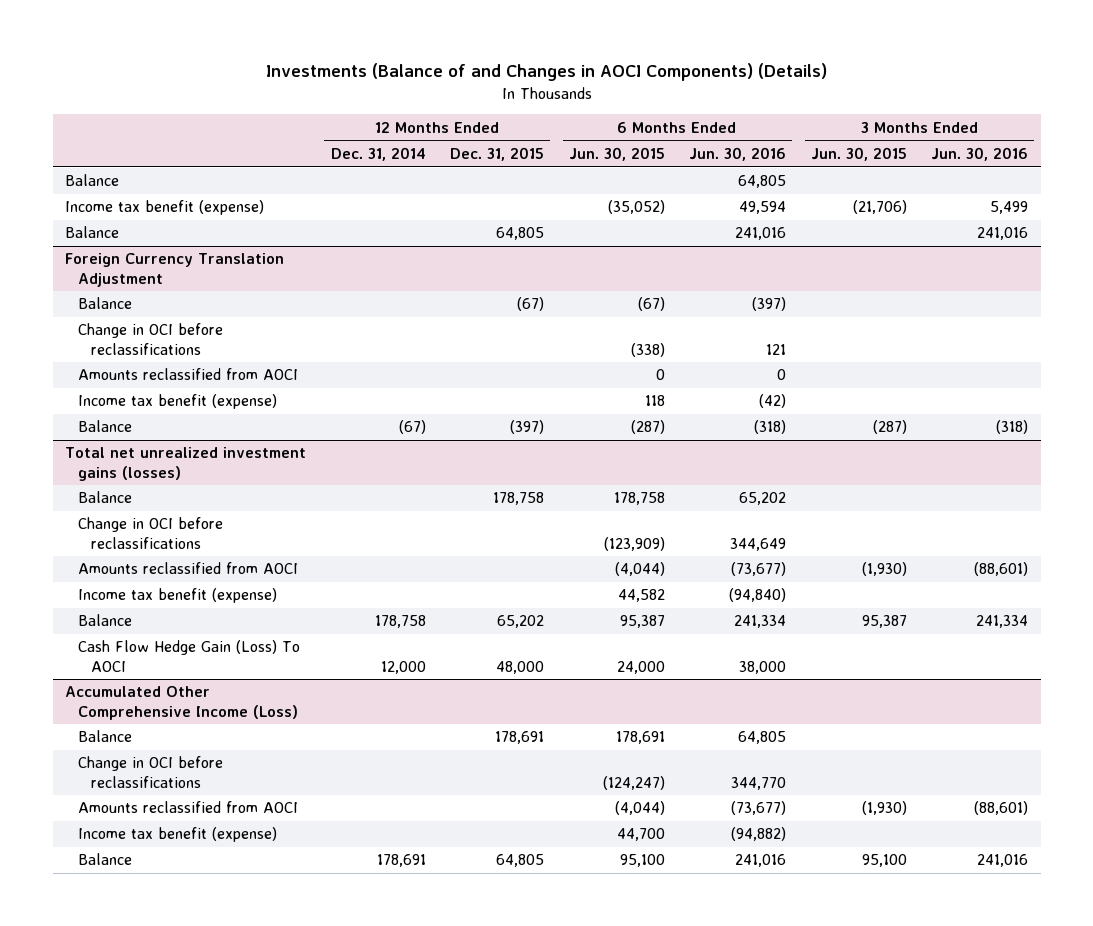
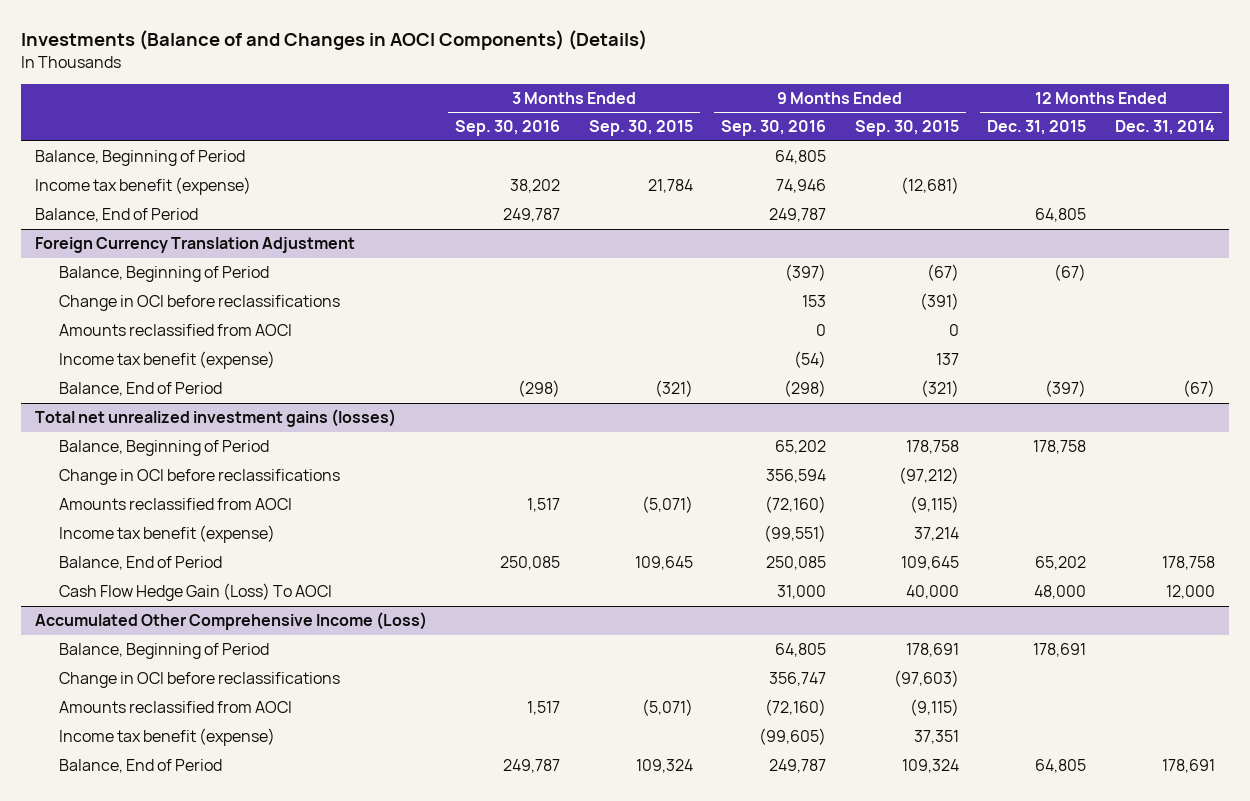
- | 12 Months Ended Dec. 31, 2014 | 12 Months Ended Dec. 31, 2015 | 6 Months Ended Jun. 30, 2015 | 6 Months Ended Jun. 30, 2016 | 3 Months Ended Jun. 30, 2015 | 3 Months Ended Jun. 30, 2016
+ | 3 Months Ended Sep. 30, 2016 | 3 Months Ended Sep. 30, 2015 | 9 Months Ended Sep. 30, 2016 | 9 Months Ended Sep. 30, 2015 | 12 Months Ended Dec. 31, 2015 | 12 Months Ended Dec. 31, 2014
- Balance | | | | 64,805 | |
+ Balance, Beginning of Period | | | 64,805 | | |
- Balance | | 64,805 | | 241,016 | | 241,016
+ Balance, End of Period | 249,787 | | 249,787 | | 64,805 |
@ Foreign Currency Translation Adjustment
- Balance | | (67) | (67) | (397) | |
+ Balance, Beginning of Period | | | (397) | (67) | (67) |
- Balance | (67) | (397) | (287) | (318) | (287) | (318)
+ Balance, End of Period | (298) | (321) | (298) | (321) | (397) | (67)
@ Total net unrealized investment gains (losses)
- Balance | | 178,758 | 178,758 | 65,202 | |
+ Balance, Beginning of Period | | | 65,202 | 178,758 | 178,758 |
- Balance | 178,758 | 65,202 | 95,387 | 241,334 | 95,387 | 241,334
+ Balance, End of Period | 250,085 | 109,645 | 250,085 | 109,645 | 65,202 | 178,758
@ Accumulated Other Comprehensive Income (Loss)
- Balance | | 178,691 | 178,691 | 64,805 | |
+ Balance, Beginning of Period | | | 64,805 | 178,691 | 178,691 |
- Balance | 178,691 | 64,805 | 95,100 | 241,016 | 95,100 | 241,016
+ Balance, End of Period | 249,787 | 109,324 | 249,787 | 109,324 | 64,805 | 178,691

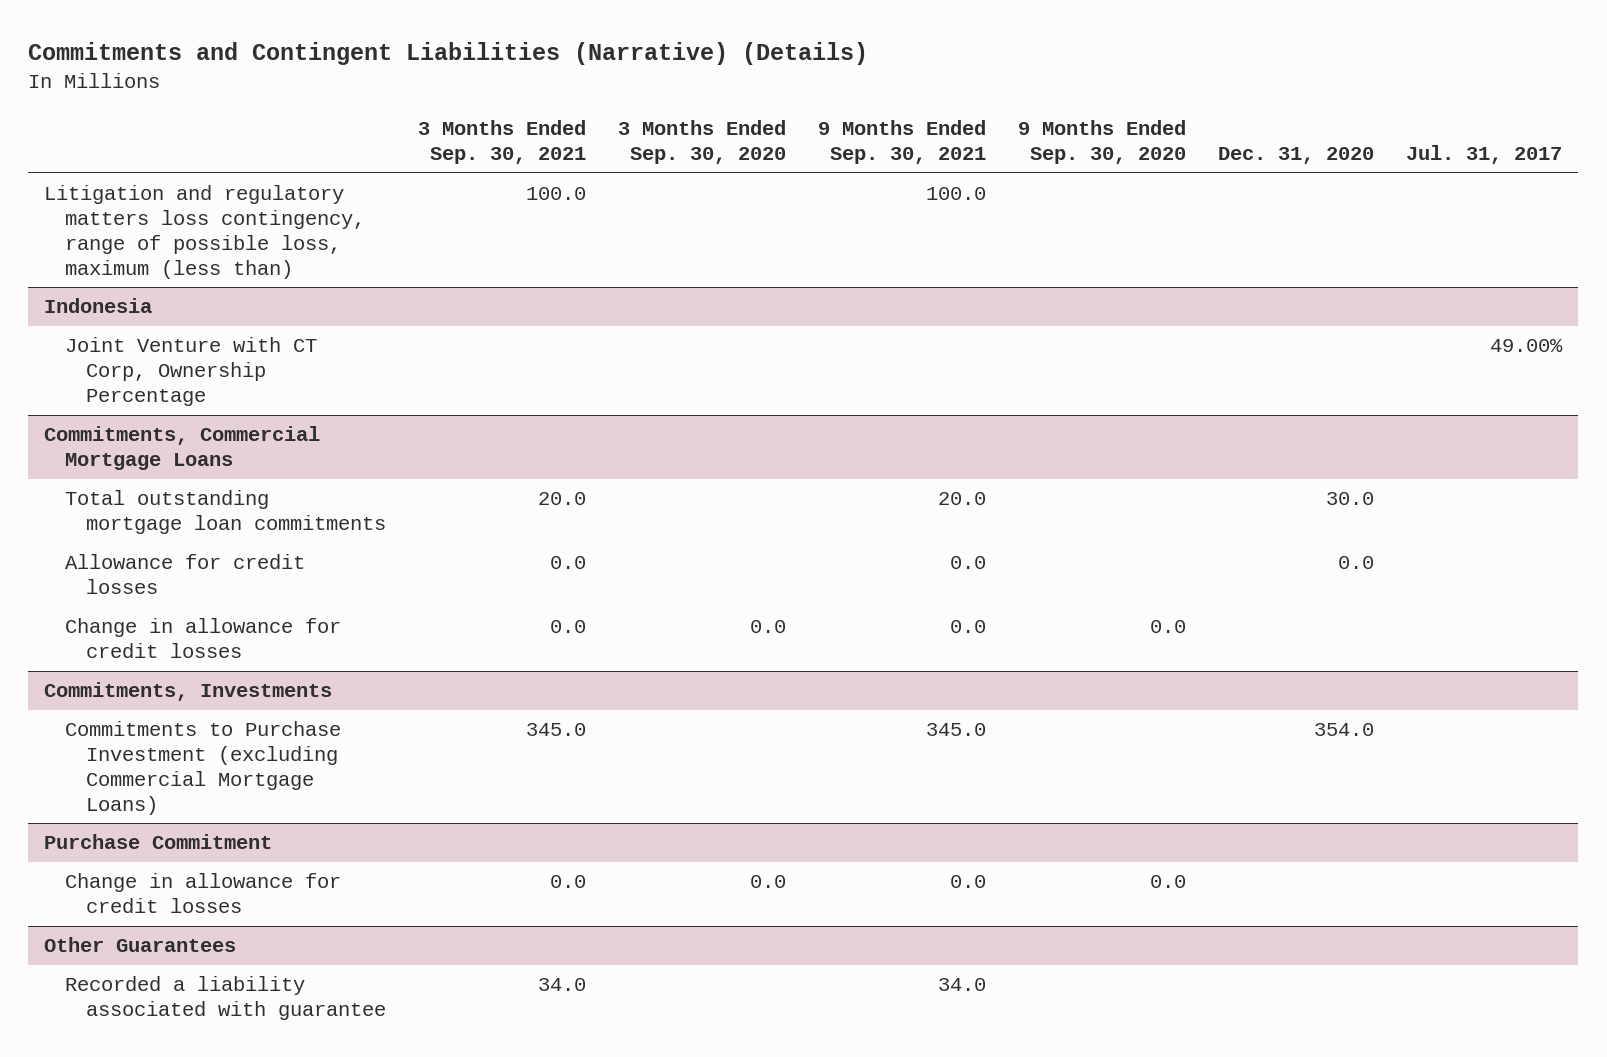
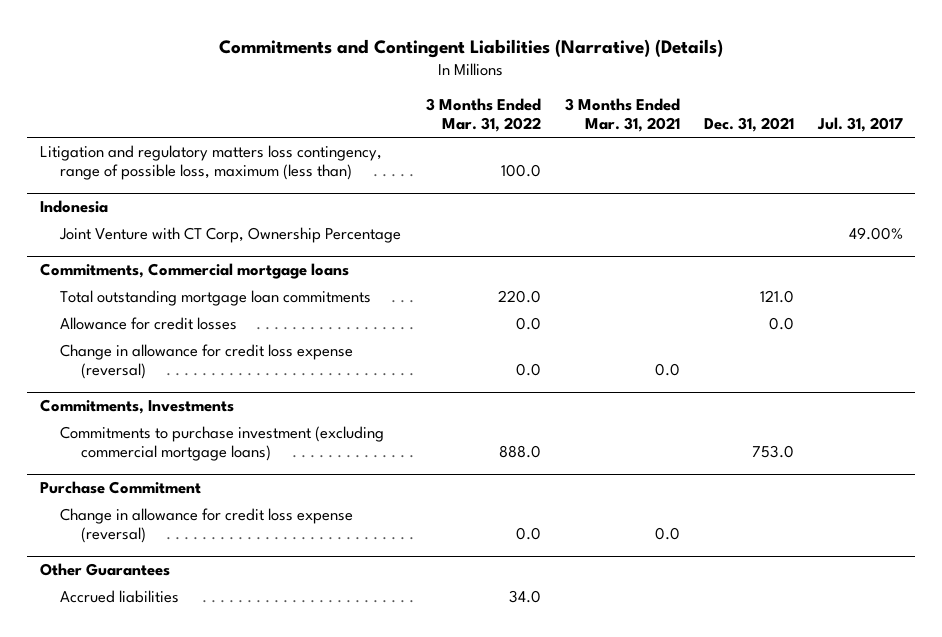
- | 3 Months Ended Sep. 30, 2021 | 3 Months Ended Sep. 30, 2020 | 9 Months Ended Sep. 30, 2021 | 9 Months Ended Sep. 30, 2020 | Dec. 31, 2020 | Jul. 31, 2017
+ | 3 Months Ended Mar. 31, 2022 | 3 Months Ended Mar. 31, 2021 | Dec. 31, 2021 | Jul. 31, 2017
- Commitments, Commercial Mortgage Loans
+ Commitments, Commercial mortgage loans
- Change in allowance for credit losses | 0.0 | 0.0 | 0.0 | 0.0 | |
+ Change in allowance for credit loss expense (reversal) | 0.0 | 0.0 | |
@ Commitments, Investments
- Commitments to Purchase Investment (excluding Commercial Mortgage Loans) | 345.0 | | 345.0 | | 354.0 |
+ Commitments to purchase investment (excluding commercial mortgage loans) | 888.0 | | 753.0 |
@ Purchase Commitment
- Change in allowance for credit losses | 0.0 | 0.0 | 0.0 | 0.0 | |
+ Change in allowance for credit loss expense (reversal) | 0.0 | 0.0 | |
@ Other Guarantees
- Recorded a liability associated with guarantee | 34.0 | | 34.0 | | |
+ Accrued liabilities | 34.0 | | |

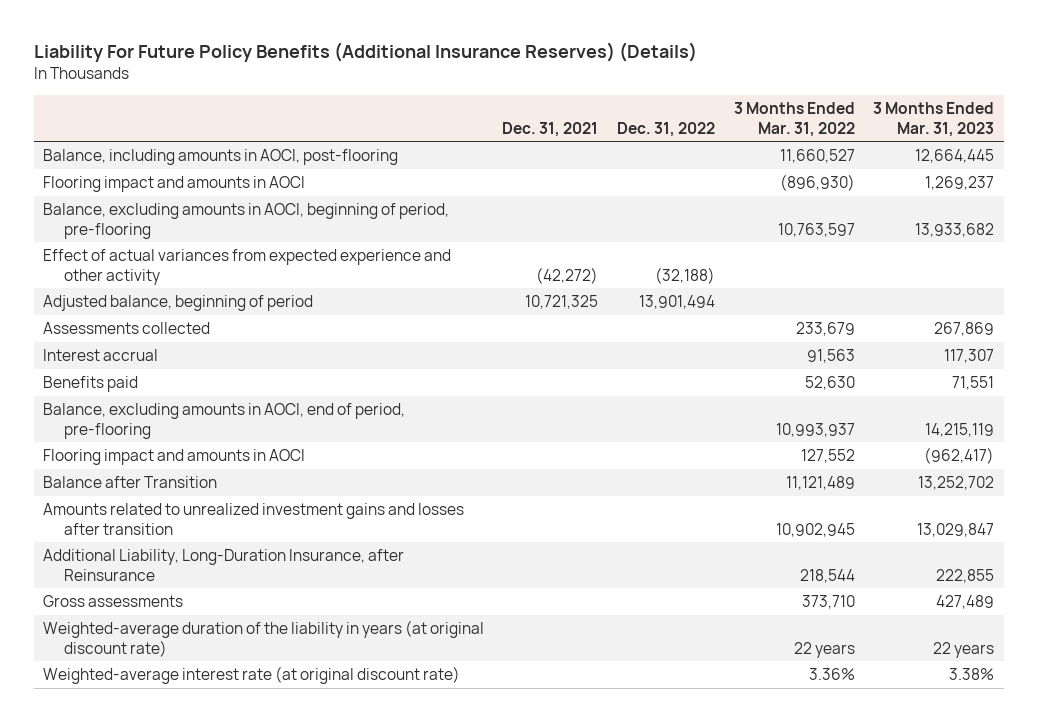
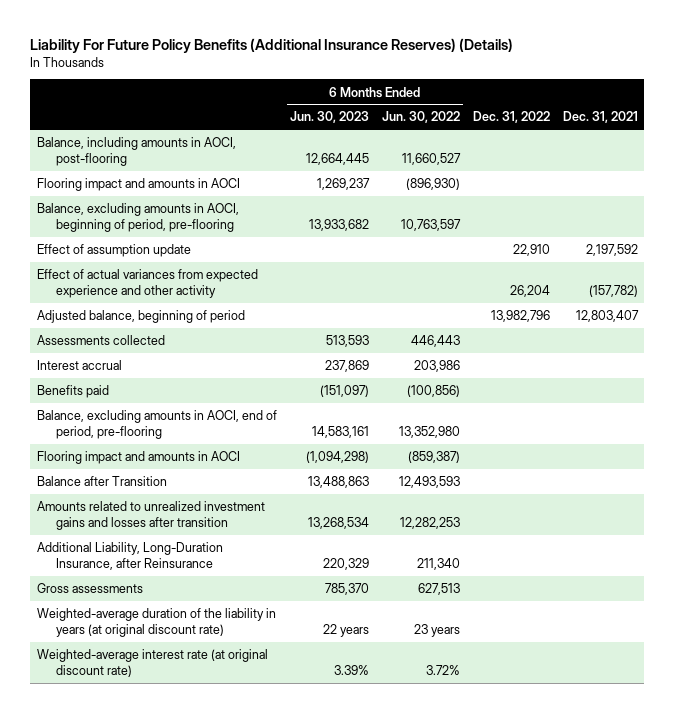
- | Dec. 31, 2021 | Dec. 31, 2022 | 3 Months Ended Mar. 31, 2022 | 3 Months Ended Mar. 31, 2023
+ | 6 Months Ended Jun. 30, 2023 | 6 Months Ended Jun. 30, 2022 | Dec. 31, 2022 | Dec. 31, 2021
- Effect of actual variances from expected experience and other activity | (42,272) | (32,188) | |
- Adjusted balance, beginning of period | 10,721,325 | 13,901,494 | |
+ Effect of assumption update | | | 22,910 | 2,197,592
+ Effect of actual variances from expected experience and other activity | | | 26,204 | (157,782)
+ Adjusted balance, beginning of period | | | 13,982,796 | 12,803,407

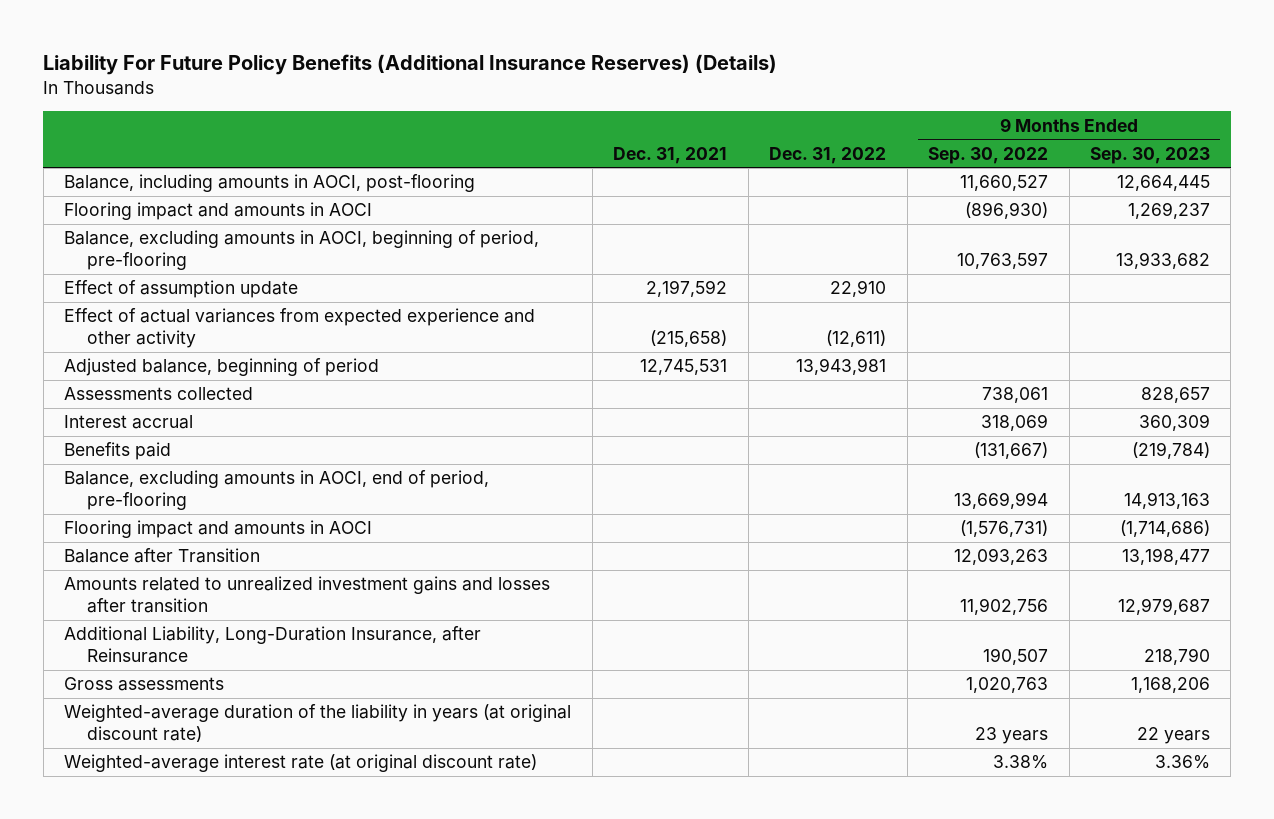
- | 6 Months Ended Jun. 30, 2023 | 6 Months Ended Jun. 30, 2022 | Dec. 31, 2022 | Dec. 31, 2021
+ | Dec. 31, 2021 | Dec. 31, 2022 | 9 Months Ended Sep. 30, 2022 | 9 Months Ended Sep. 30, 2023
- Effect of actual variances from expected experience and other activity | | | 26,204 | (157,782)
- Adjusted balance, beginning of period | | | 13,982,796 | 12,803,407
+ Effect of actual variances from expected experience and other activity | (215,658) | (12,611) | |
+ Adjusted balance, beginning of period | 12,745,531 | 13,943,981 | |

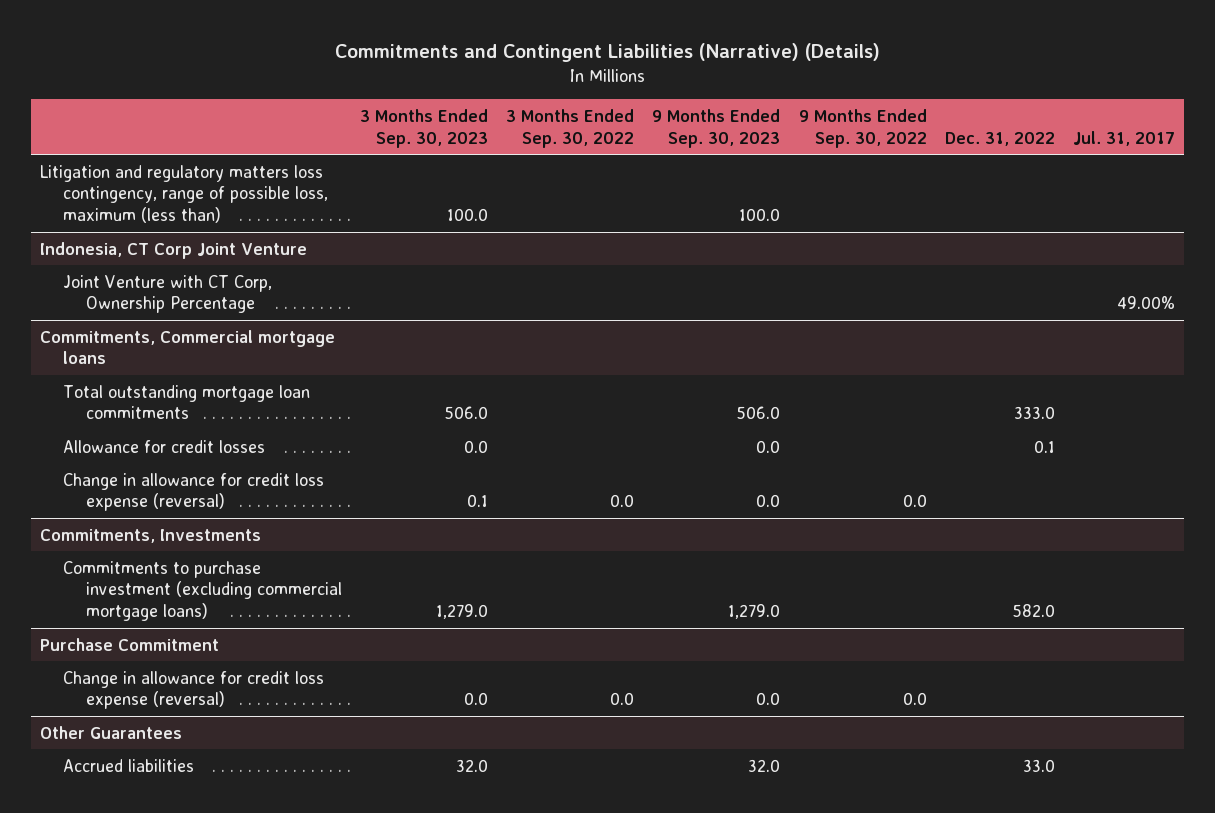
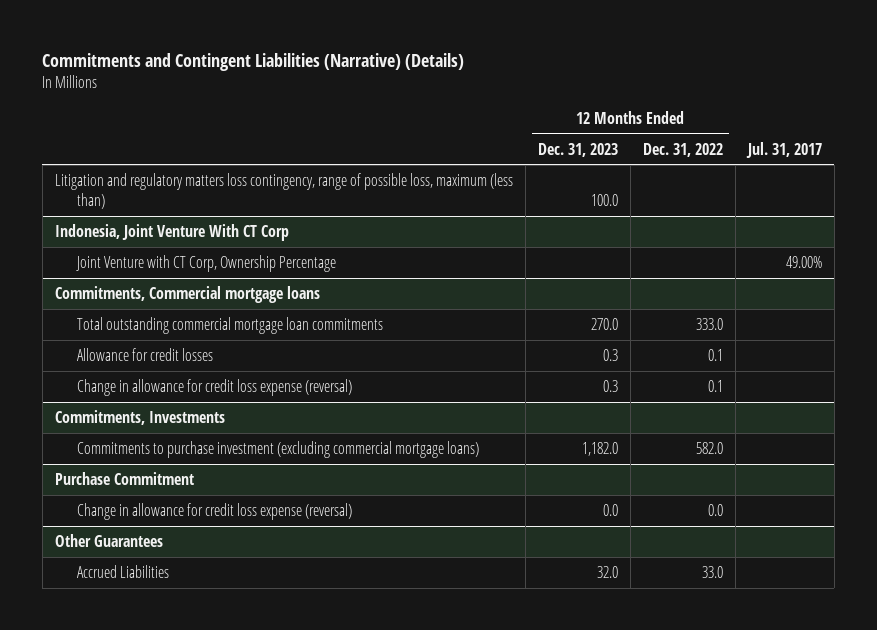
- | 3 Months Ended Sep. 30, 2023 | 3 Months Ended Sep. 30, 2022 | 9 Months Ended Sep. 30, 2023 | 9 Months Ended Sep. 30, 2022 | Dec. 31, 2022 | Jul. 31, 2017
+ | 12 Months Ended Dec. 31, 2023 | 12 Months Ended Dec. 31, 2022 | Jul. 31, 2017
- Indonesia, CT Corp Joint Venture
+ Indonesia, Joint Venture With CT Corp
@ Commitments, Commercial mortgage loans
- Total outstanding mortgage loan commitments | 506.0 | | 506.0 | | 333.0 |
+ Total outstanding commercial mortgage loan commitments | 270.0 | 333.0 |
@ Other Guarantees
- Accrued liabilities | 32.0 | | 32.0 | | 33.0 |
+ Accrued Liabilities | 32.0 | 33.0 |

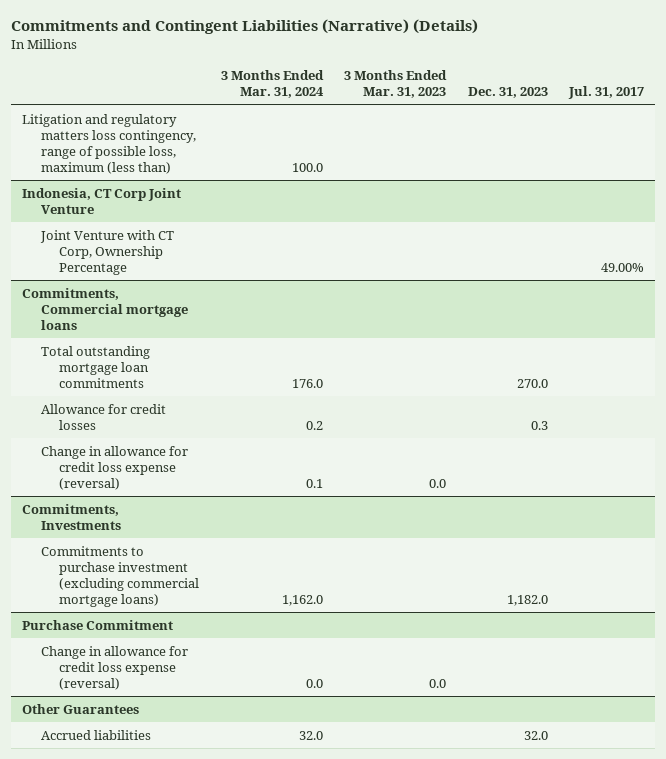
- | 12 Months Ended Dec. 31, 2023 | 12 Months Ended Dec. 31, 2022 | Jul. 31, 2017
+ | 3 Months Ended Mar. 31, 2024 | 3 Months Ended Mar. 31, 2023 | Dec. 31, 2023 | Jul. 31, 2017
- Indonesia, Joint Venture With CT Corp
+ Indonesia, CT Corp Joint Venture
@ Commitments, Commercial mortgage loans
- Total outstanding commercial mortgage loan commitments | 270.0 | 333.0 |
+ Total outstanding mortgage loan commitments | 176.0 | | 270.0 |
@ Other Guarantees
- Accrued Liabilities | 32.0 | 33.0 |
+ Accrued liabilities | 32.0 | | 32.0 |

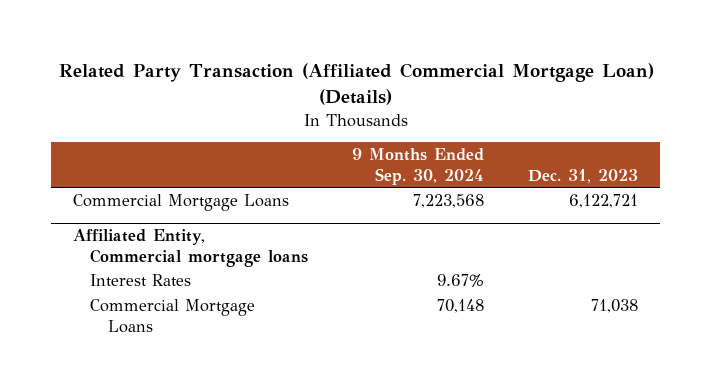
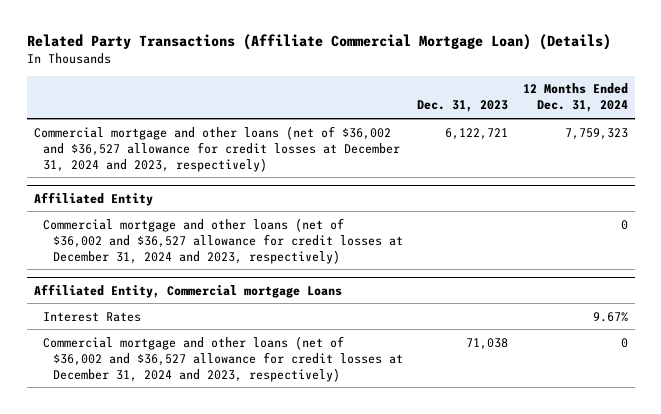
- Related Party Transaction (Affiliated Commercial Mortgage Loan) (Details)
+ Related Party Transactions (Affiliate Commercial Mortgage Loan) (Details)
- | 9 Months Ended Sep. 30, 2024 | Dec. 31, 2023
+ | Dec. 31, 2023 | 12 Months Ended Dec. 31, 2024
- Commercial Mortgage Loans | 7,223,568 | 6,122,721
- Affiliated Entity, Commercial mortgage loans
+ Commercial mortgage and other loans (net of $36,002 and $36,527 allowance for credit losses at December 31, 2024 and 2023, respectively) | 6,122,721 | 7,759,323
+ Affiliated Entity
+ Commercial mortgage and other loans (net of $36,002 and $36,527 allowance for credit losses at December 31, 2024 and 2023, respectively) | | 0
+ Affiliated Entity, Commercial mortgage Loans
- Commercial Mortgage Loans | 70,148 | 71,038
+ Commercial mortgage and other loans (net of $36,002 and $36,527 allowance for credit losses at December 31, 2024 and 2023, respectively) | 71,038 | 0

